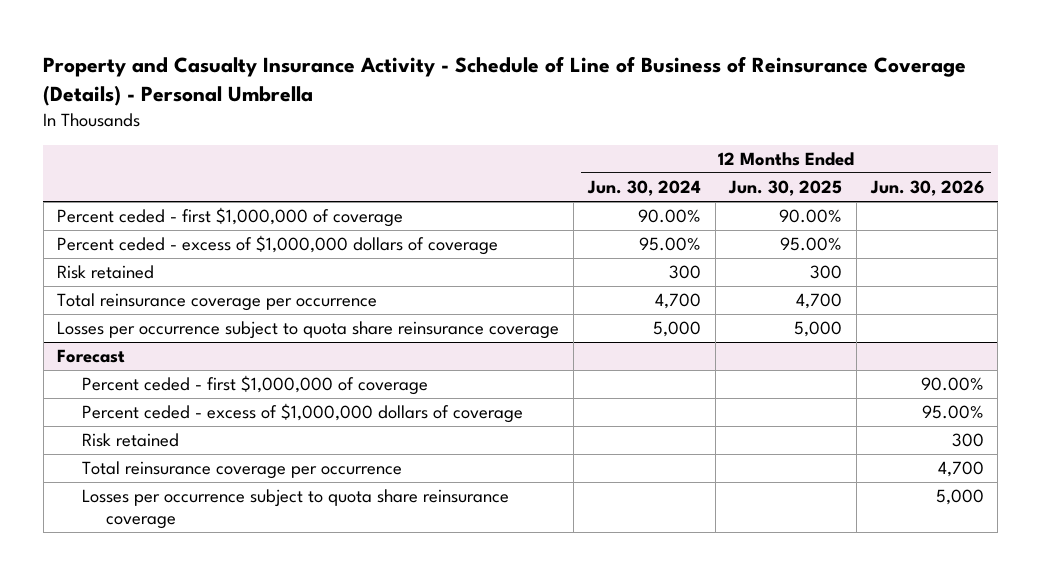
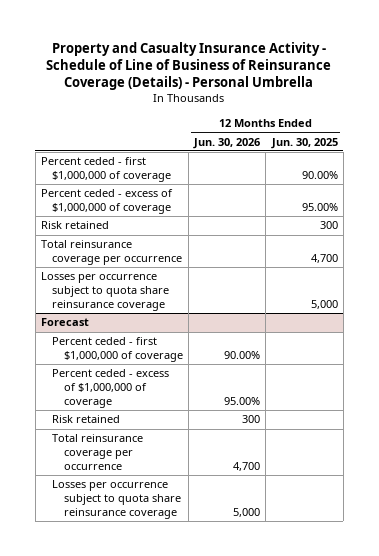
- | 12 Months Ended Jun. 30, 2024 | 12 Months Ended Jun. 30, 2025 | 12 Months Ended Jun. 30, 2026
+ | 12 Months Ended Jun. 30, 2026 | 12 Months Ended Jun. 30, 2025
- Percent ceded - excess of $1,000,000 dollars of coverage | 95.00% | 95.00% |
+ Percent ceded - excess of $1,000,000 of coverage | | 95.00%
@ Forecast
- Percent ceded - excess of $1,000,000 dollars of coverage | | | 95.00%
+ Percent ceded - excess of $1,000,000 of coverage | 95.00% |

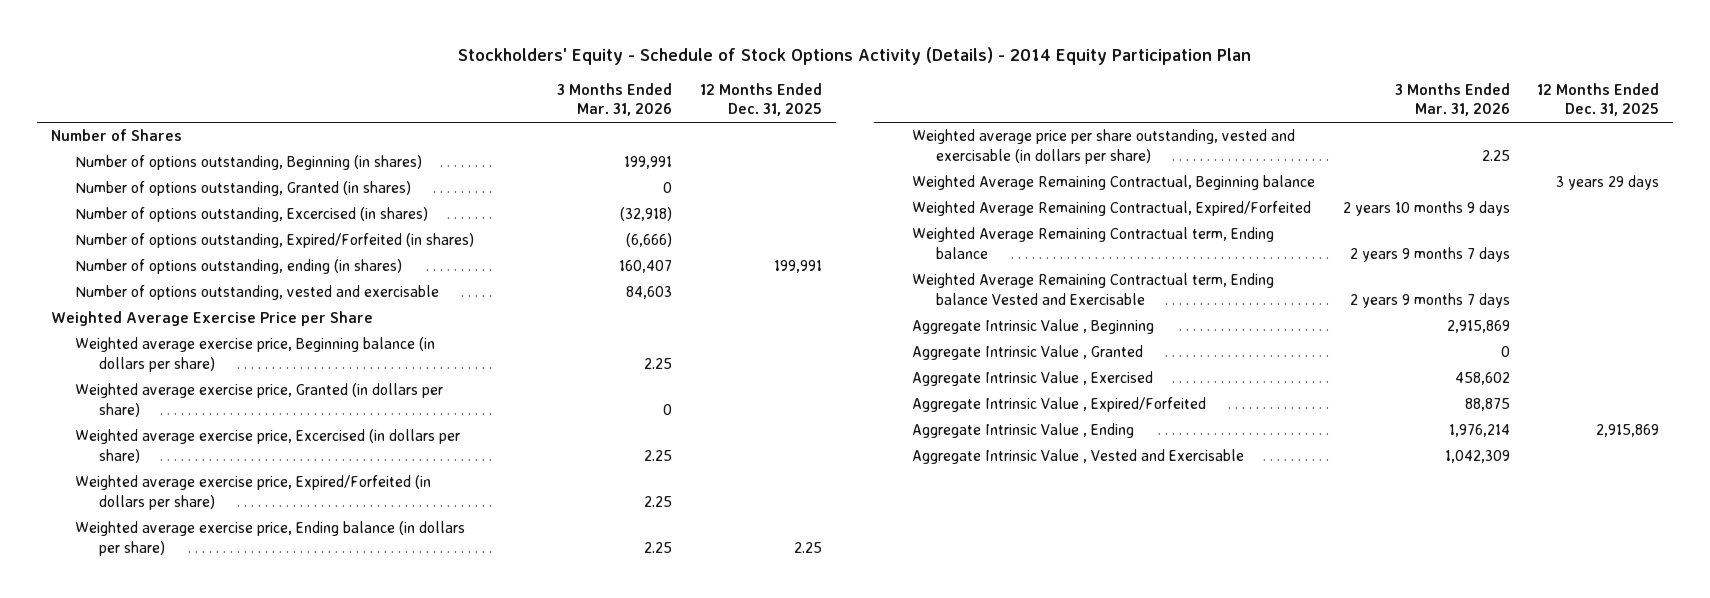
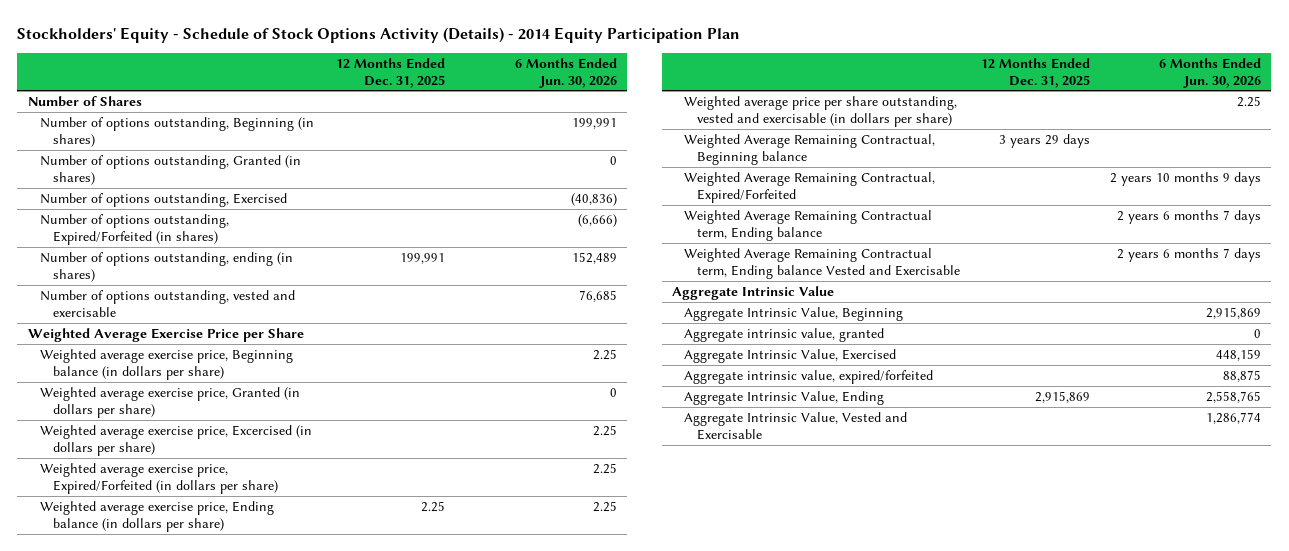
- | 3 Months Ended Mar. 31, 2026 | 12 Months Ended Dec. 31, 2025
+ | 12 Months Ended Dec. 31, 2025 | 6 Months Ended Jun. 30, 2026
- Number of options outstanding, Excercised (in shares) | (32,918) |
+ Number of options outstanding, Exercised | | (40,836)
- Aggregate Intrinsic Value , Beginning | 2,915,869 |
- Aggregate Intrinsic Value , Granted | 0 |
- Aggregate Intrinsic Value , Exercised | 458,602 |
- Aggregate Intrinsic Value , Expired/Forfeited | 88,875 |
- Aggregate Intrinsic Value , Ending | 1,976,214 | 2,915,869
- Aggregate Intrinsic Value , Vested and Exercisable | 1,042,309 |
+ Aggregate Intrinsic Value
+ Aggregate Intrinsic Value, Beginning | | 2,915,869
+ Aggregate intrinsic value, granted | | 0
+ Aggregate Intrinsic Value, Exercised | | 448,159
+ Aggregate intrinsic value, expired/forfeited | | 88,875
+ Aggregate Intrinsic Value, Ending | 2,915,869 | 2,558,765
+ Aggregate Intrinsic Value, Vested and Exercisable | | 1,286,774

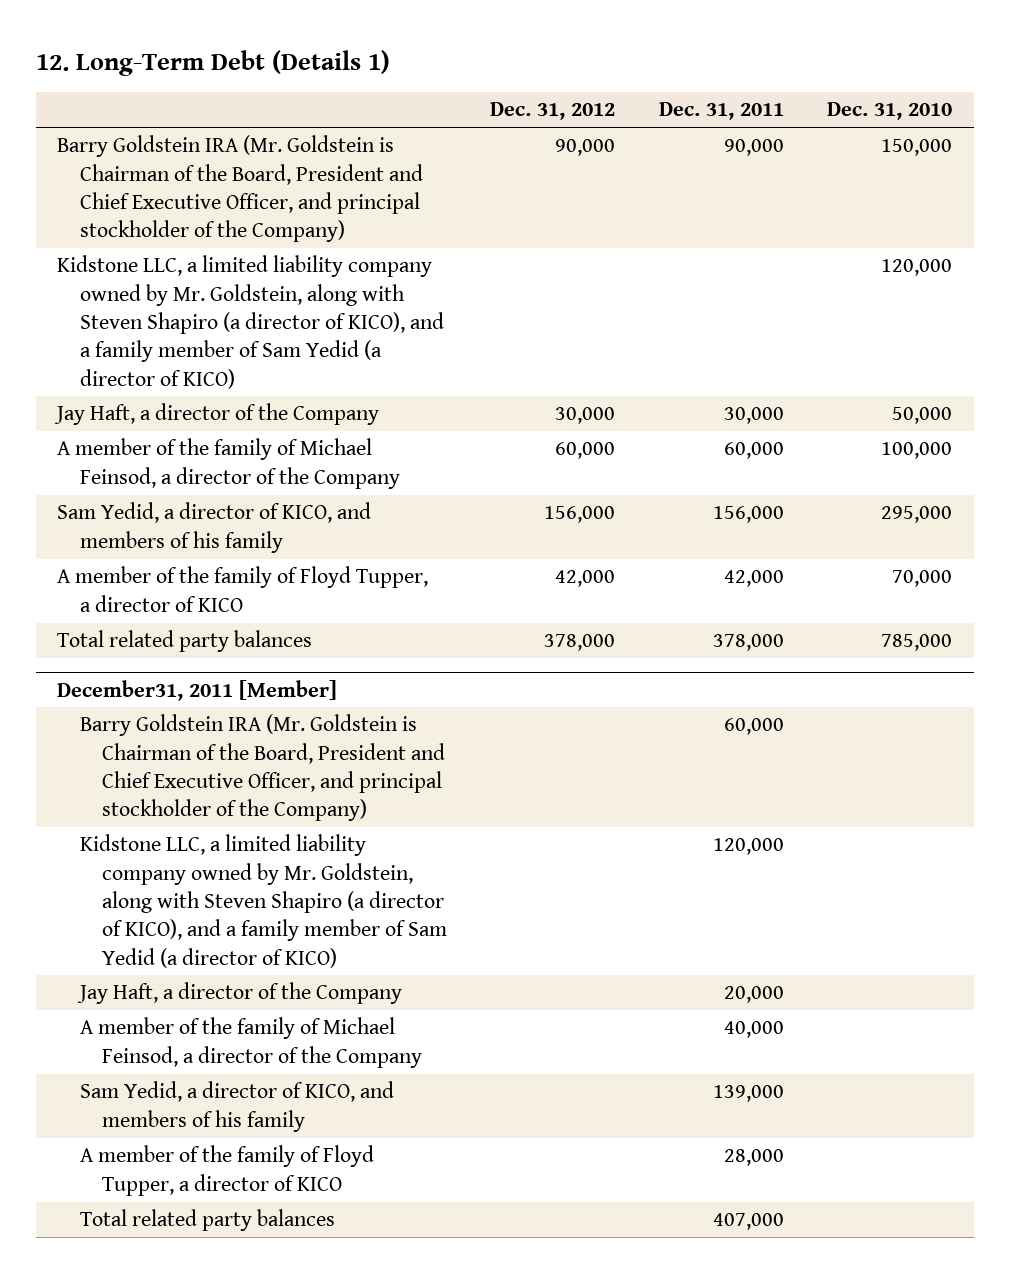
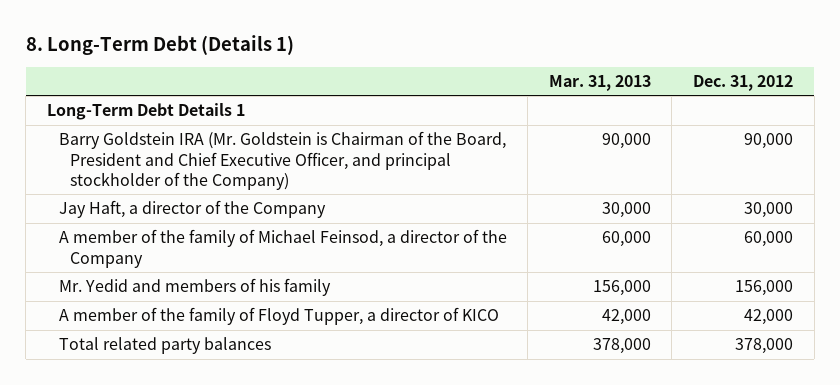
- 12. Long-Term Debt (Details 1)
+ 8. Long-Term Debt (Details 1)
- | Dec. 31, 2012 | Dec. 31, 2011 | Dec. 31, 2010
+ | Mar. 31, 2013 | Dec. 31, 2012
+ Long-Term Debt Details 1
- Kidstone LLC, a limited liability company owned by Mr. Goldstein, along with Steven Shapiro (a director of KICO), and a family member of Sam Yedid (a director of KICO) | | | 120,000
- Sam Yedid, a director of KICO, and members of his family | 156,000 | 156,000 | 295,000
+ Mr. Yedid and members of his family | 156,000 | 156,000
- December31, 2011 [Member]
- Barry Goldstein IRA (Mr. Goldstein is Chairman of the Board, President and Chief Executive Officer, and principal stockholder of the Company) | | 60,000 |
- Kidstone LLC, a limited liability company owned by Mr. Goldstein, along with Steven Shapiro (a director of KICO), and a family member of Sam Yedid (a director of KICO) | | 120,000 |
- Jay Haft, a director of the Company | | 20,000 |
- A member of the family of Michael Feinsod, a director of the Company | | 40,000 |
- Sam Yedid, a director of KICO, and members of his family | | 139,000 |
- A member of the family of Floyd Tupper, a director of KICO | | 28,000 |
- Total related party balances | | 407,000 |

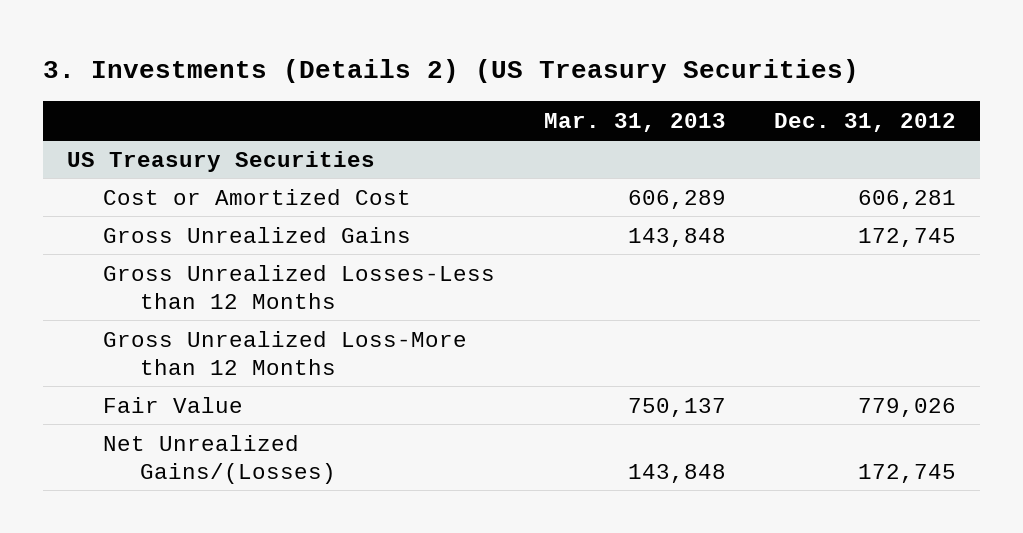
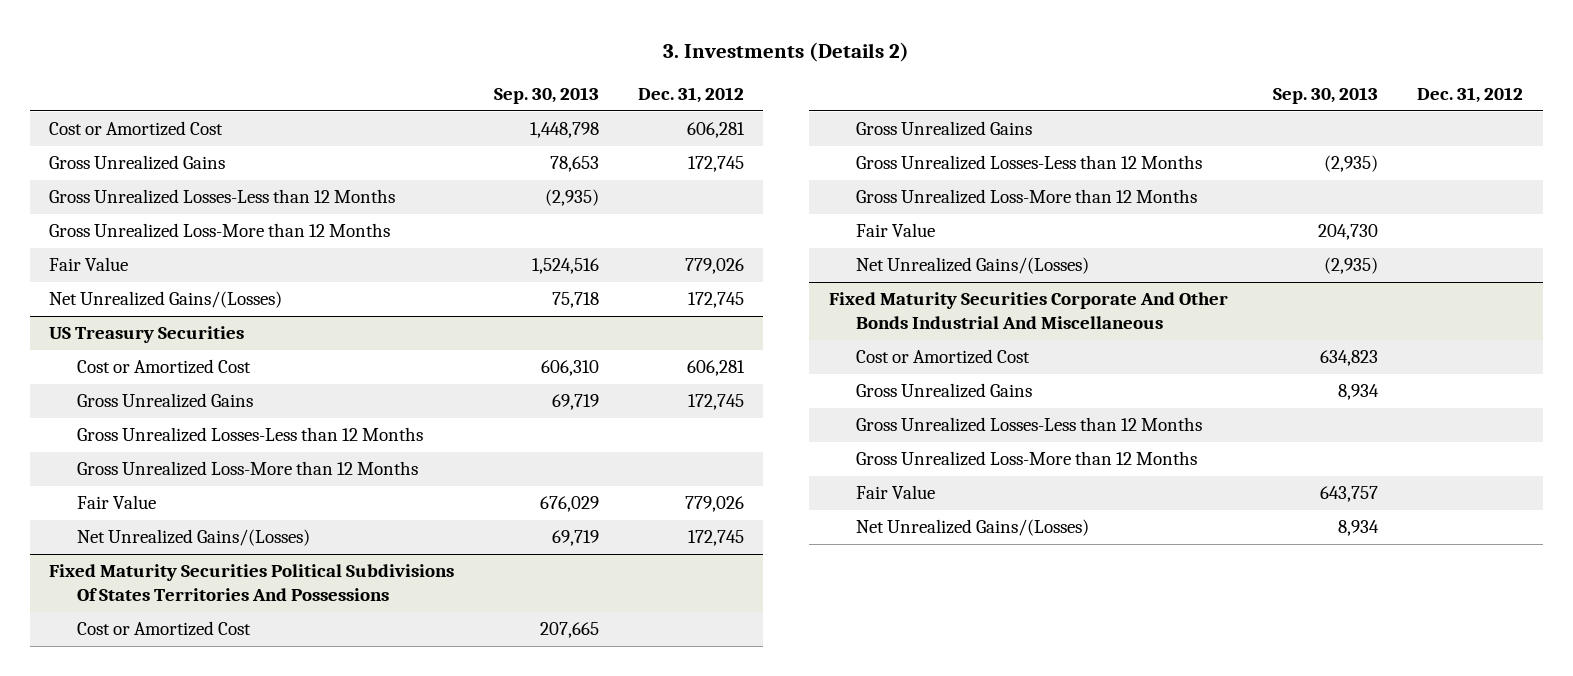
- 3. Investments (Details 2) (US Treasury Securities)
+ 3. Investments (Details 2)
- | Mar. 31, 2013 | Dec. 31, 2012
+ | Sep. 30, 2013 | Dec. 31, 2012
+ Cost or Amortized Cost | 1,448,798 | 606,281
+ Gross Unrealized Gains | 78,653 | 172,745
+ Gross Unrealized Losses-Less than 12 Months | (2,935) |
+ Gross Unrealized Loss-More than 12 Months
+ Fair Value | 1,524,516 | 779,026
+ Net Unrealized Gains/(Losses) | 75,718 | 172,745
+ Fixed Maturity Securities Political Subdivisions Of States Territories And Possessions
+ Cost or Amortized Cost | 207,665 |
+ Gross Unrealized Gains
+ Gross Unrealized Losses-Less than 12 Months | (2,935) |
+ Gross Unrealized Loss-More than 12 Months
+ Fair Value | 204,730 |
+ Net Unrealized Gains/(Losses) | (2,935) |
+ Fixed Maturity Securities Corporate And Other Bonds Industrial And Miscellaneous
+ Cost or Amortized Cost | 634,823 |
+ Gross Unrealized Gains | 8,934 |
+ Gross Unrealized Losses-Less than 12 Months
+ Gross Unrealized Loss-More than 12 Months
+ Fair Value | 643,757 |
+ Net Unrealized Gains/(Losses) | 8,934 |

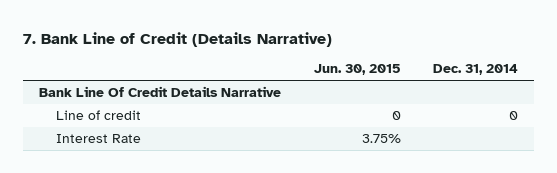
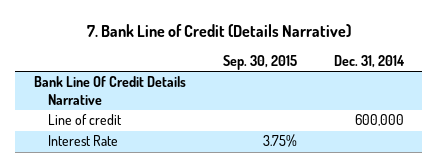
- | Jun. 30, 2015 | Dec. 31, 2014
+ | Sep. 30, 2015 | Dec. 31, 2014
- Line of credit | 0 | 0
+ Line of credit | | 600,000

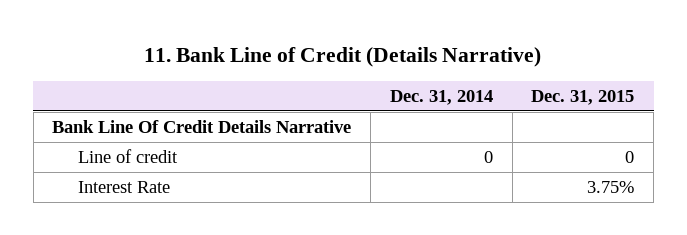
- 7. Bank Line of Credit (Details Narrative)
+ 11. Bank Line of Credit (Details Narrative)
- | Sep. 30, 2015 | Dec. 31, 2014
+ | Dec. 31, 2014 | Dec. 31, 2015
- Line of credit | | 600,000
+ Line of credit | 0 | 0

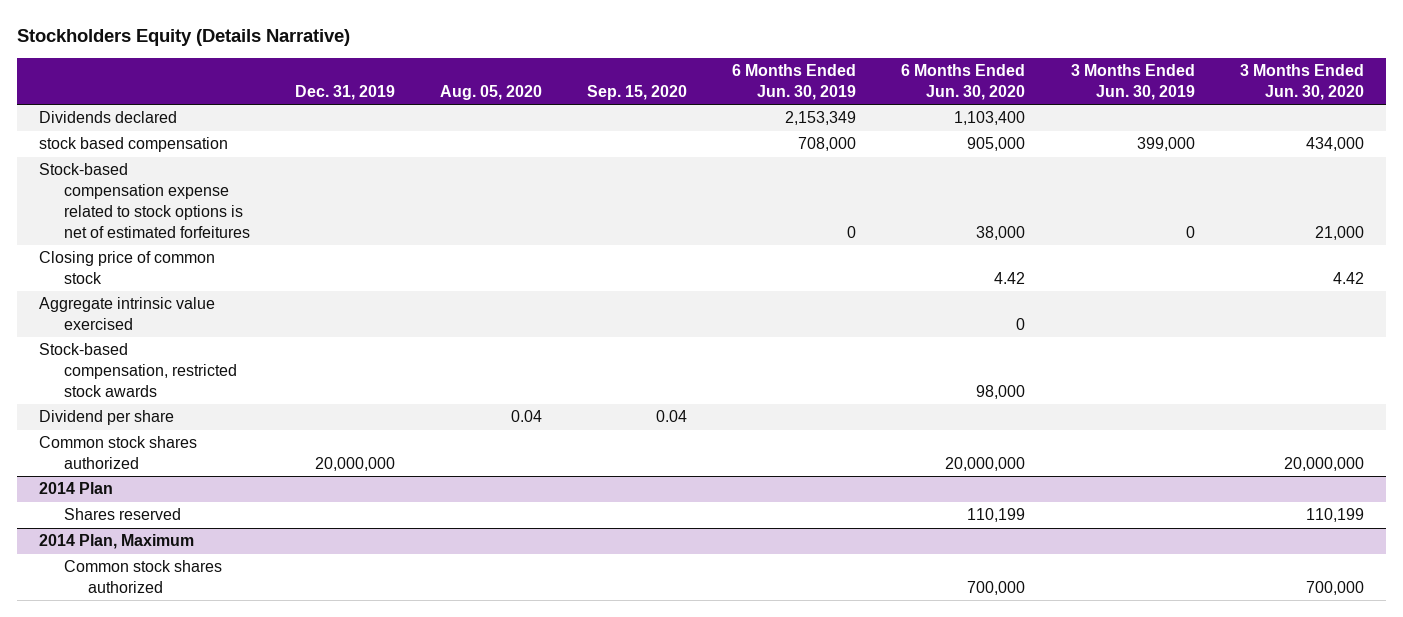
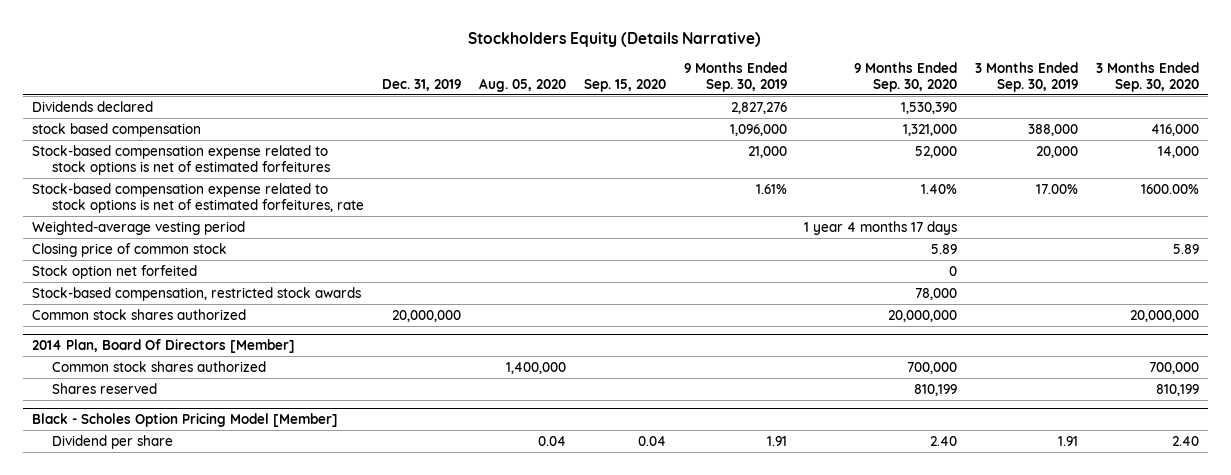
- | Dec. 31, 2019 | Aug. 05, 2020 | Sep. 15, 2020 | 6 Months Ended Jun. 30, 2019 | 6 Months Ended Jun. 30, 2020 | 3 Months Ended Jun. 30, 2019 | 3 Months Ended Jun. 30, 2020
+ | Dec. 31, 2019 | Aug. 05, 2020 | Sep. 15, 2020 | 9 Months Ended Sep. 30, 2019 | 9 Months Ended Sep. 30, 2020 | 3 Months Ended Sep. 30, 2019 | 3 Months Ended Sep. 30, 2020
+ Stock-based compensation expense related to stock options is net of estimated forfeitures, rate | | | | 1.61% | 1.40% | 17.00% | 1600.00%
+ Weighted-average vesting period | | | | | 1 year 4 months 17 days | |
- Aggregate intrinsic value exercised | | | | | 0 | |
+ Stock option net forfeited | | | | | 0 | |
- Dividend per share | | 0.04 | 0.04 | | | |
- 2014 Plan
+ 2014 Plan, Board Of Directors [Member]
+ Common stock shares authorized | | 1,400,000 | | | 700,000 | | 700,000
- 2014 Plan, Maximum
- Common stock shares authorized | | | | | 700,000 | | 700,000
+ Black - Scholes Option Pricing Model [Member]
+ Dividend per share | | 0.04 | 0.04 | 1.91 | 2.40 | 1.91 | 2.40

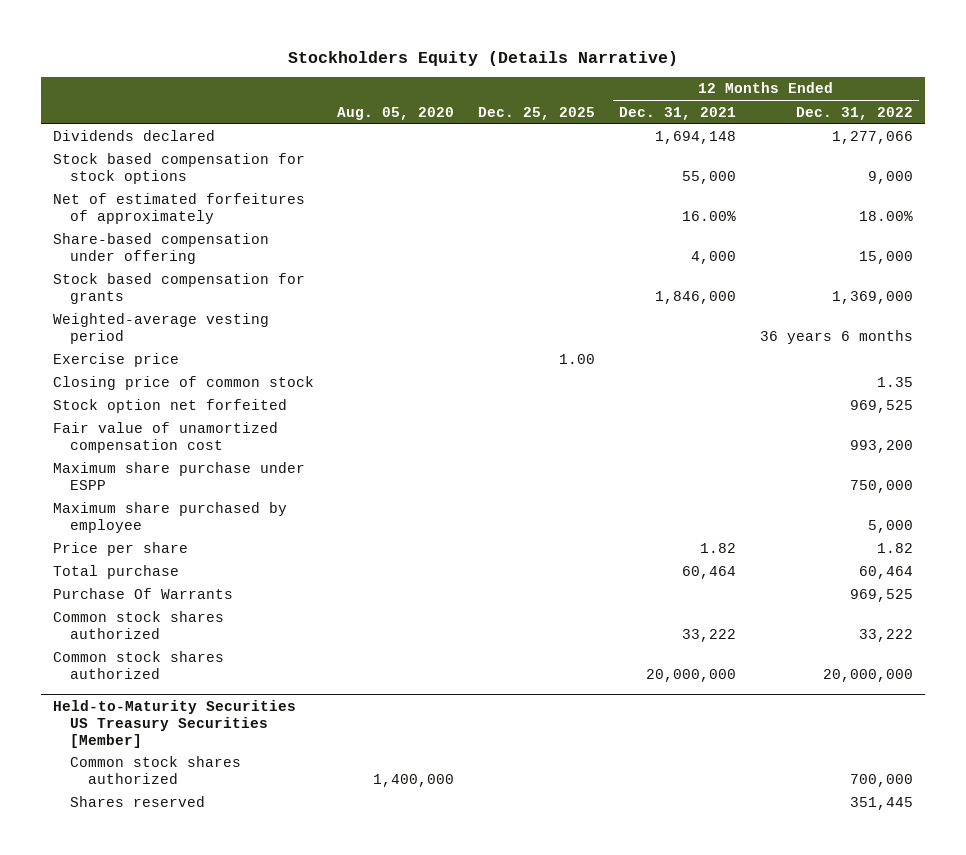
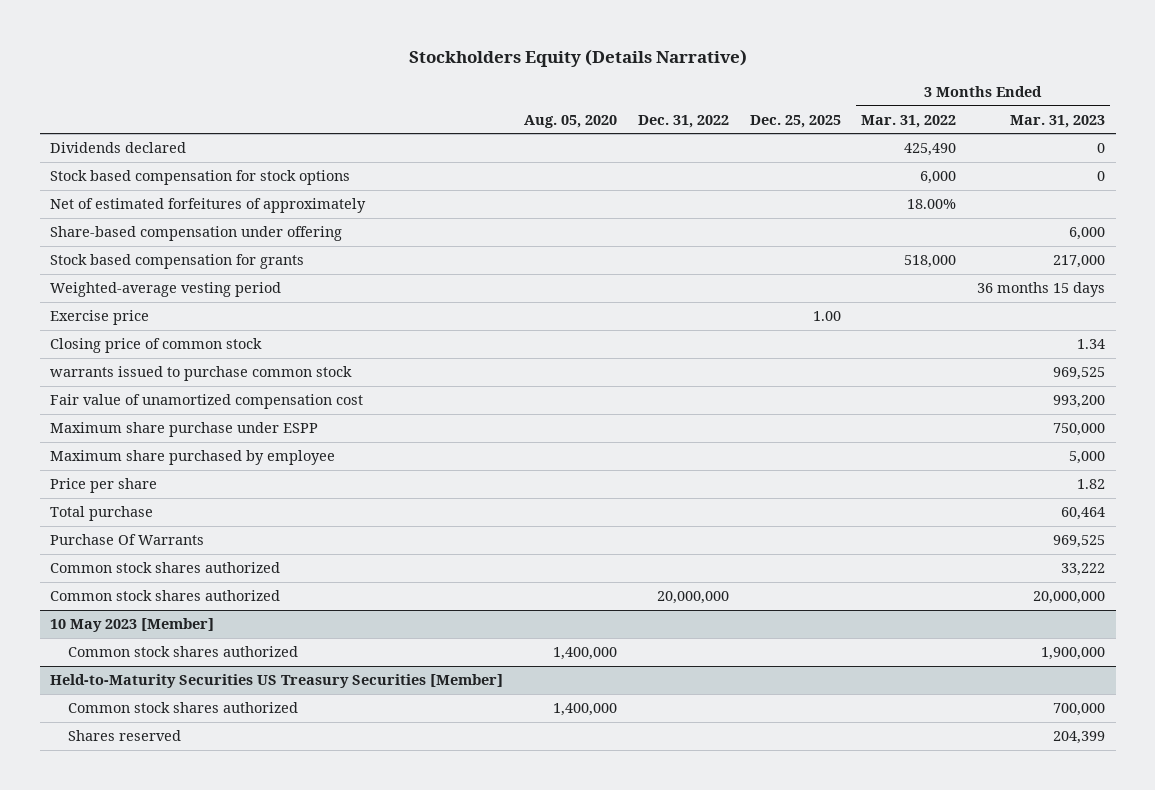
- | Aug. 05, 2020 | Dec. 25, 2025 | 12 Months Ended Dec. 31, 2021 | 12 Months Ended Dec. 31, 2022
+ | Aug. 05, 2020 | Dec. 31, 2022 | Dec. 25, 2025 | 3 Months Ended Mar. 31, 2022 | 3 Months Ended Mar. 31, 2023
- Stock option net forfeited | | | | 969,525
+ warrants issued to purchase common stock | | | | | 969,525
+ 10 May 2023 [Member]
+ Common stock shares authorized | 1,400,000 | | | | 1,900,000

